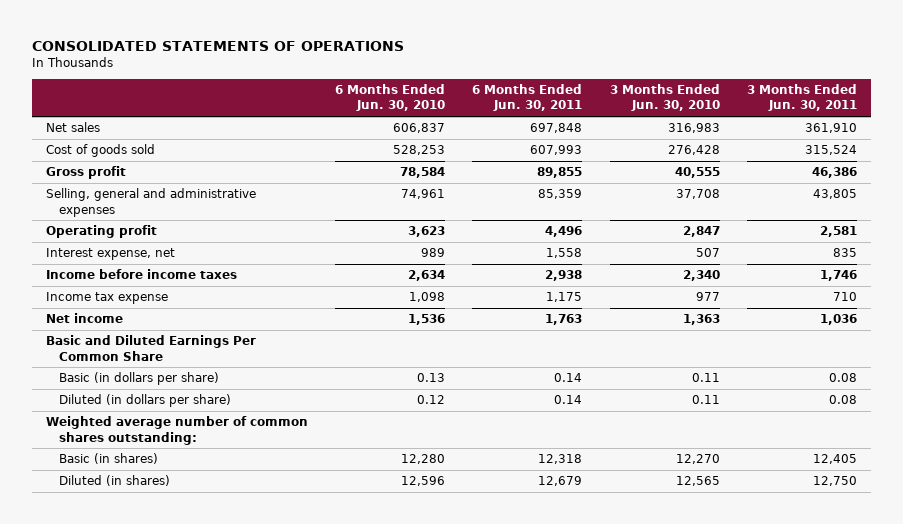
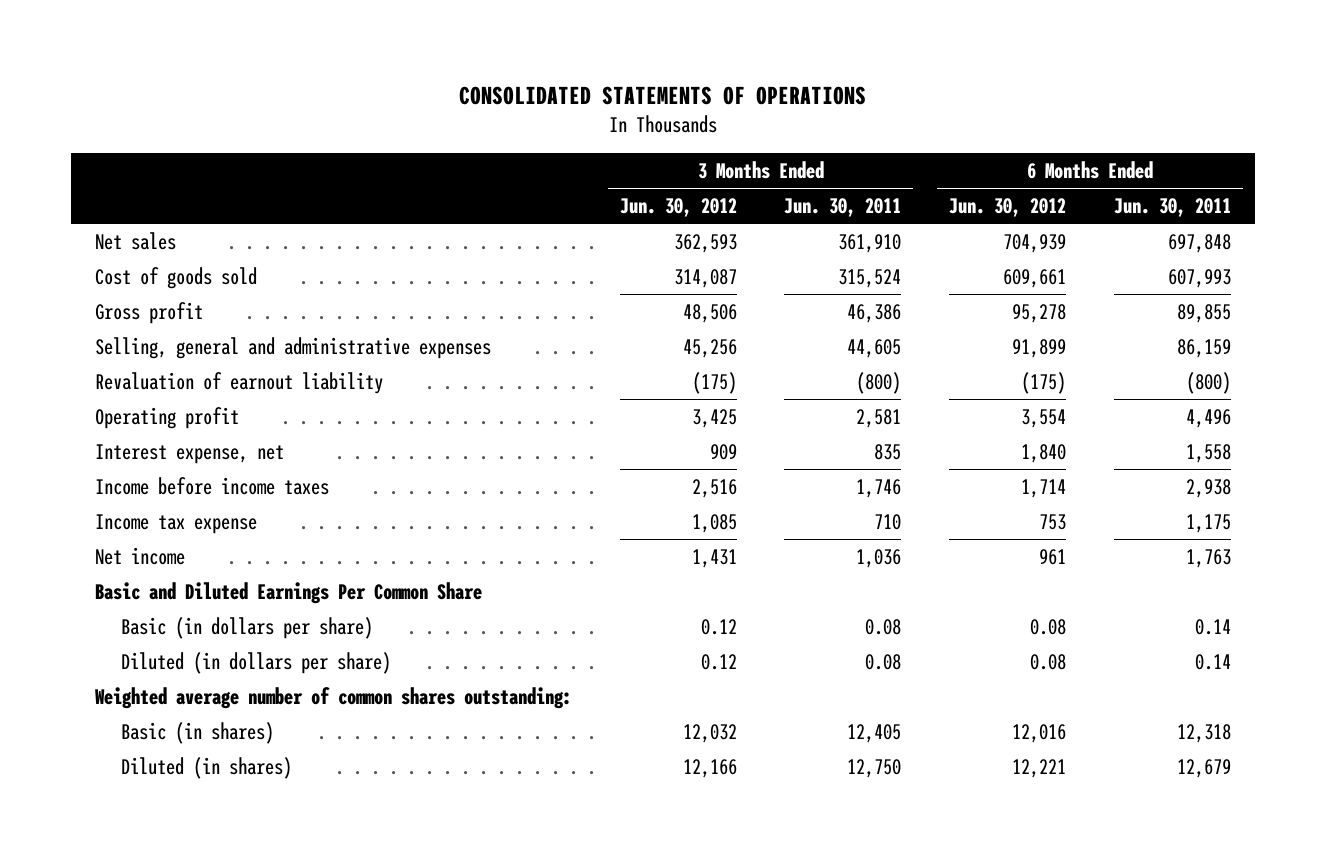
- | 6 Months Ended Jun. 30, 2010 | 6 Months Ended Jun. 30, 2011 | 3 Months Ended Jun. 30, 2010 | 3 Months Ended Jun. 30, 2011
+ | 3 Months Ended Jun. 30, 2012 | 3 Months Ended Jun. 30, 2011 | 6 Months Ended Jun. 30, 2012 | 6 Months Ended Jun. 30, 2011
- Selling, general and administrative expenses | 74,961 | 85,359 | 37,708 | 43,805
+ Selling, general and administrative expenses | 45,256 | 44,605 | 91,899 | 86,159
+ Revaluation of earnout liability | (175) | (800) | (175) | (800)

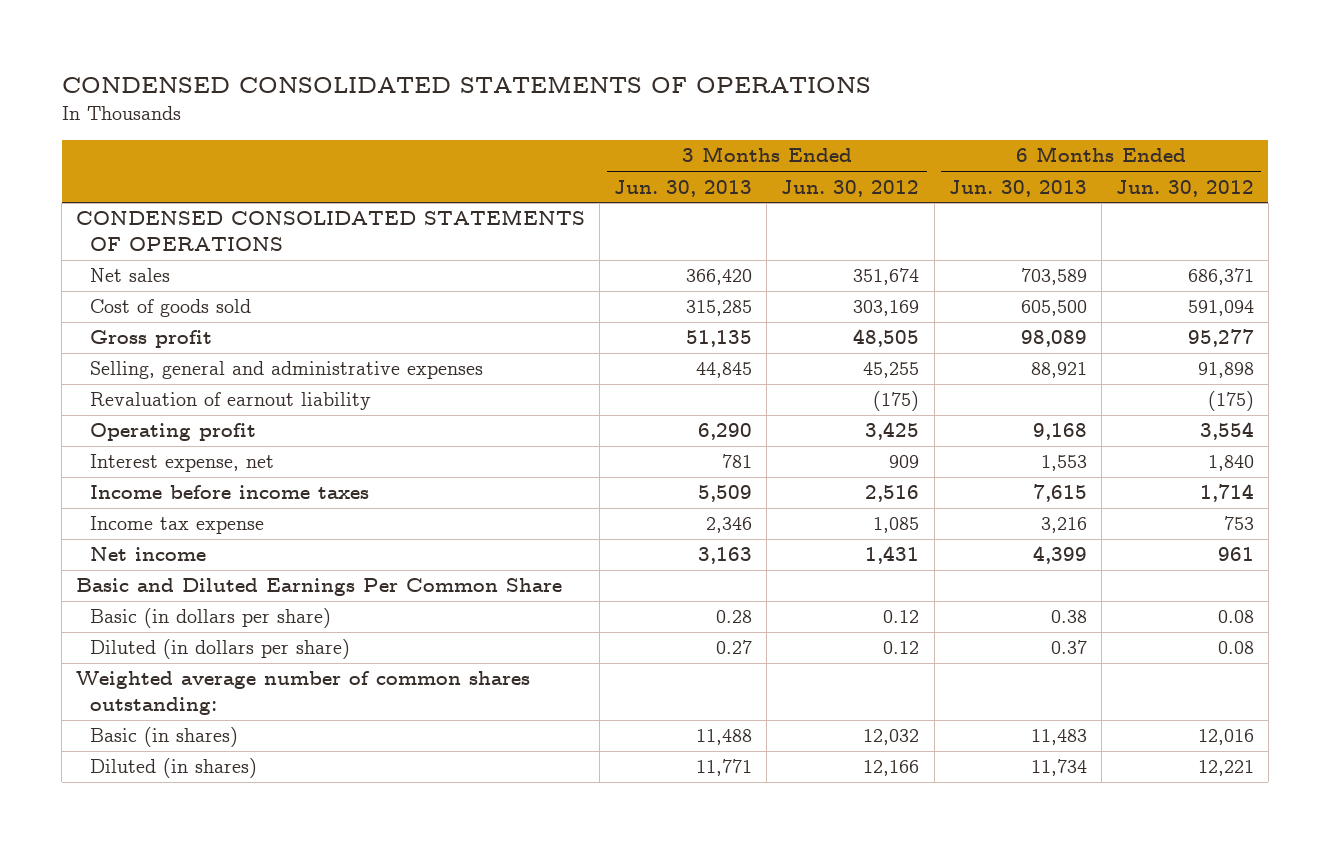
- CONSOLIDATED STATEMENTS OF OPERATIONS
+ CONDENSED CONSOLIDATED STATEMENTS OF OPERATIONS
- | 3 Months Ended Jun. 30, 2012 | 3 Months Ended Jun. 30, 2011 | 6 Months Ended Jun. 30, 2012 | 6 Months Ended Jun. 30, 2011
+ | 3 Months Ended Jun. 30, 2013 | 3 Months Ended Jun. 30, 2012 | 6 Months Ended Jun. 30, 2013 | 6 Months Ended Jun. 30, 2012
- Net sales | 362,593 | 361,910 | 704,939 | 697,848
- Cost of goods sold | 314,087 | 315,524 | 609,661 | 607,993
- Gross profit | 48,506 | 46,386 | 95,278 | 89,855
- Selling, general and administrative expenses | 45,256 | 44,605 | 91,899 | 86,159
+ CONDENSED CONSOLIDATED STATEMENTS OF OPERATIONS
+ Net sales | 366,420 | 351,674 | 703,589 | 686,371
+ Cost of goods sold | 315,285 | 303,169 | 605,500 | 591,094
+ Gross profit | 51,135 | 48,505 | 98,089 | 95,277
+ Selling, general and administrative expenses | 44,845 | 45,255 | 88,921 | 91,898

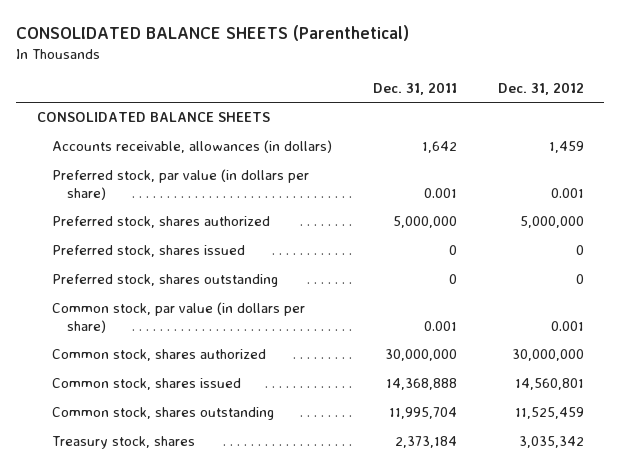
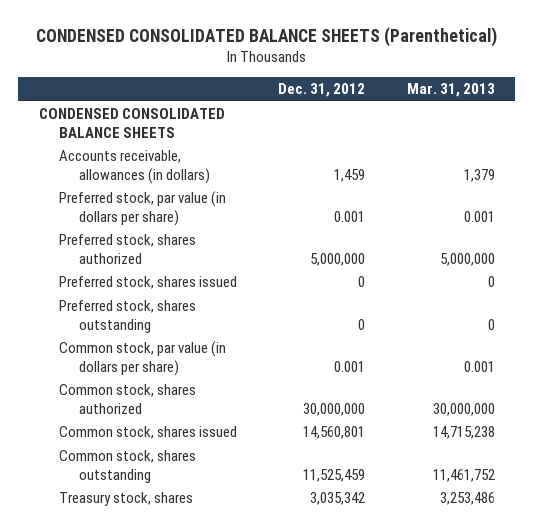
- CONSOLIDATED BALANCE SHEETS (Parenthetical)
+ CONDENSED CONSOLIDATED BALANCE SHEETS (Parenthetical)
- | Dec. 31, 2011 | Dec. 31, 2012
+ | Dec. 31, 2012 | Mar. 31, 2013
- CONSOLIDATED BALANCE SHEETS
+ CONDENSED CONSOLIDATED BALANCE SHEETS

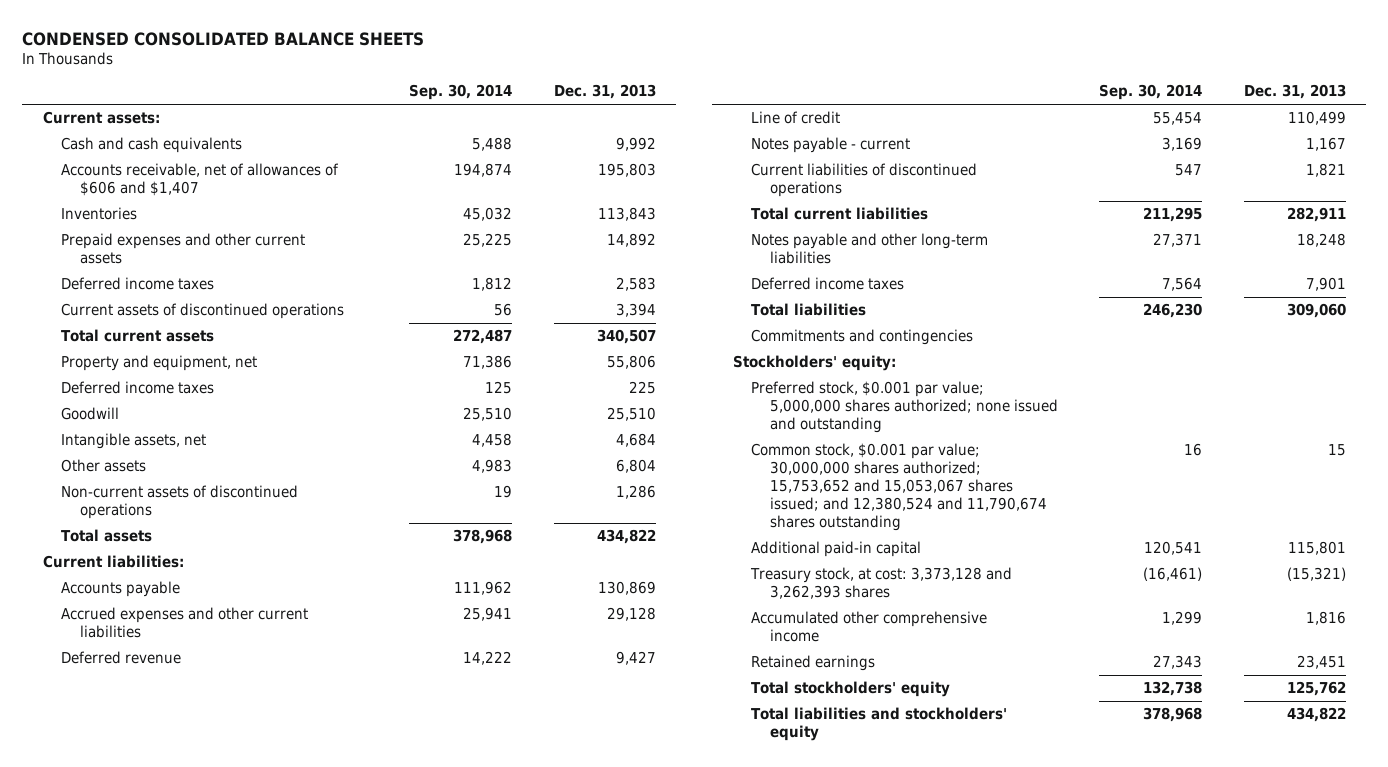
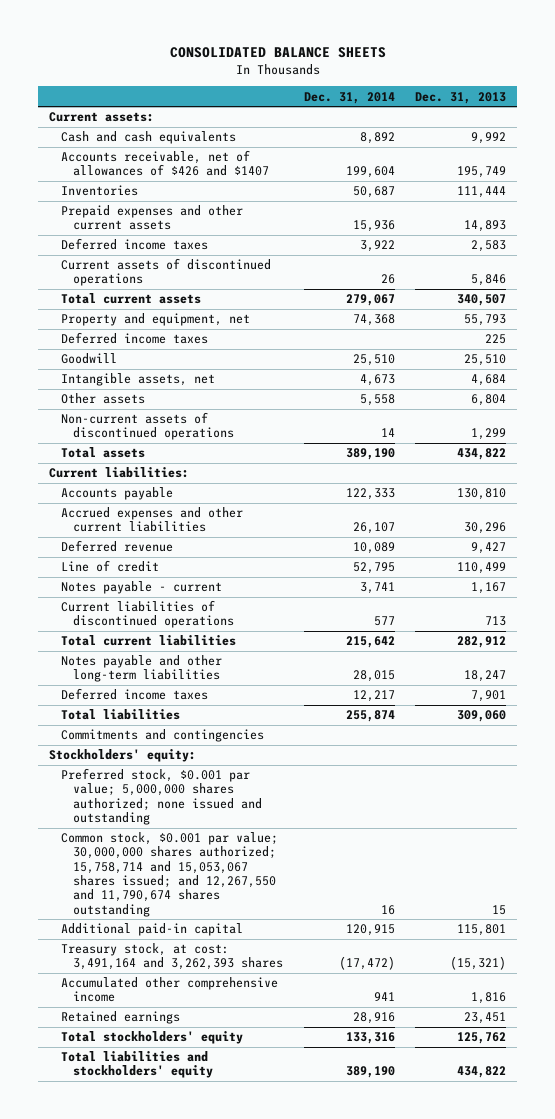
- CONDENSED CONSOLIDATED BALANCE SHEETS
+ CONSOLIDATED BALANCE SHEETS
- | Sep. 30, 2014 | Dec. 31, 2013
+ | Dec. 31, 2014 | Dec. 31, 2013
- Accounts receivable, net of allowances of $606 and $1,407 | 194,874 | 195,803
- Inventories | 45,032 | 113,843
- Prepaid expenses and other current assets | 25,225 | 14,892
+ Accounts receivable, net of allowances of $426 and $1407 | 199,604 | 195,749
+ Inventories | 50,687 | 111,444
+ Prepaid expenses and other current assets | 15,936 | 14,893
- Current assets of discontinued operations | 56 | 3,394
+ Current assets of discontinued operations | 26 | 5,846
- Property and equipment, net | 71,386 | 55,806
+ Property and equipment, net | 74,368 | 55,793
- Non-current assets of discontinued operations | 19 | 1,286
+ Non-current assets of discontinued operations | 14 | 1,299
- Accounts payable | 111,962 | 130,869
- Accrued expenses and other current liabilities | 25,941 | 29,128
+ Accounts payable | 122,333 | 130,810
+ Accrued expenses and other current liabilities | 26,107 | 30,296
- Current liabilities of discontinued operations | 547 | 1,821
- Total current liabilities | 211,295 | 282,911
- Notes payable and other long-term liabilities | 27,371 | 18,248
+ Current liabilities of discontinued operations | 577 | 713
+ Total current liabilities | 215,642 | 282,912
+ Notes payable and other long-term liabilities | 28,015 | 18,247
- Common stock, $0.001 par value; 30,000,000 shares authorized; 15,753,652 and 15,053,067 shares issued; and 12,380,524 and 11,790,674 shares outstanding | 16 | 15
+ Common stock, $0.001 par value; 30,000,000 shares authorized; 15,758,714 and 15,053,067 shares issued; and 12,267,550 and 11,790,674 shares outstanding | 16 | 15
- Treasury stock, at cost: 3,373,128 and 3,262,393 shares | (16,461) | (15,321)
+ Treasury stock, at cost: 3,491,164 and 3,262,393 shares | (17,472) | (15,321)

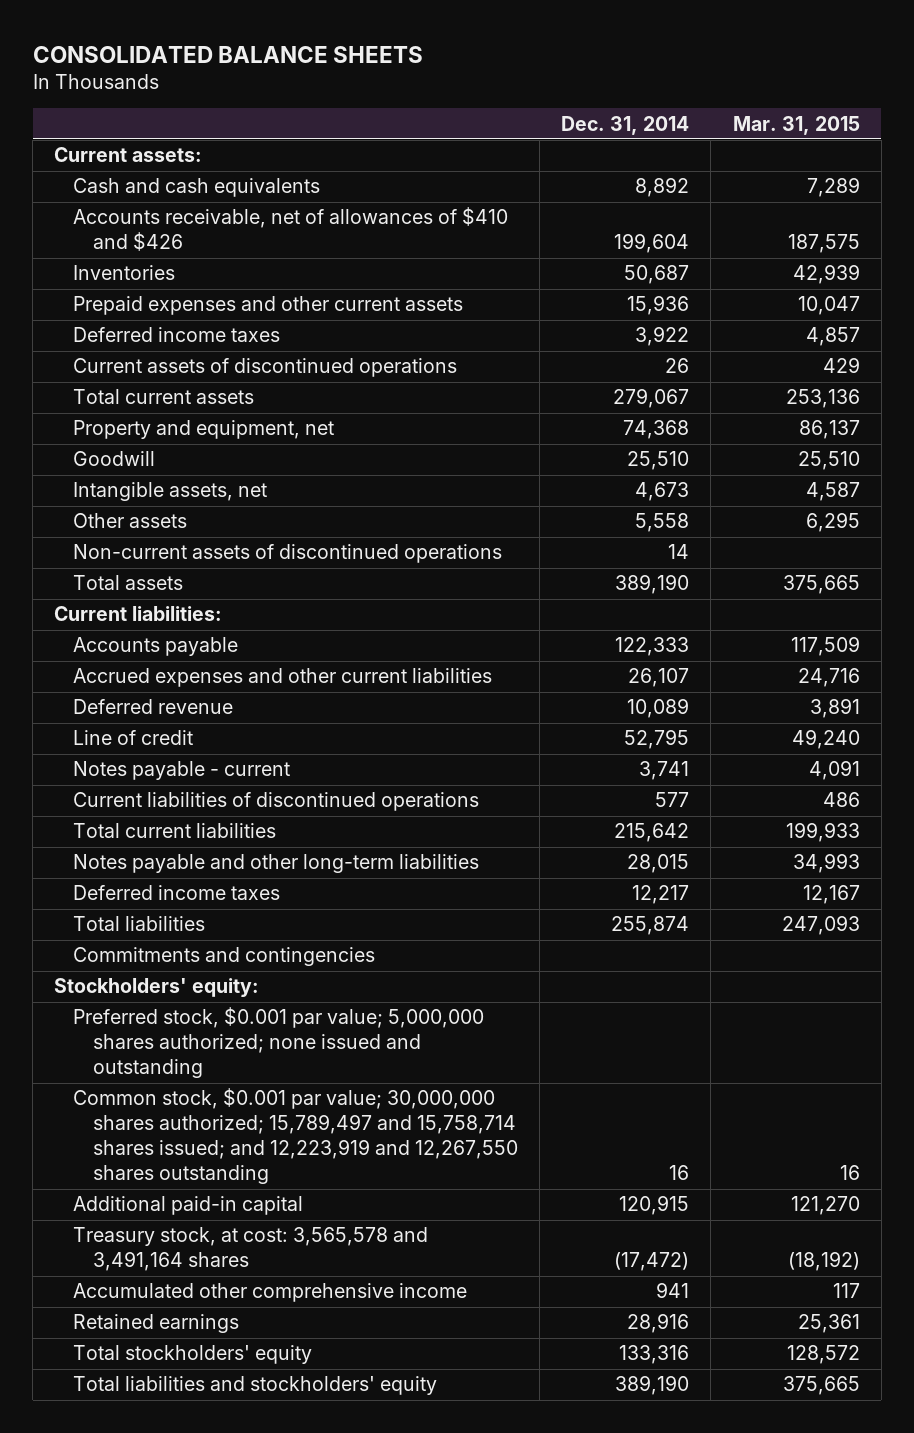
- | Dec. 31, 2014 | Dec. 31, 2013
+ | Dec. 31, 2014 | Mar. 31, 2015
- Accounts receivable, net of allowances of $426 and $1407 | 199,604 | 195,749
+ Accounts receivable, net of allowances of $410 and $426 | 199,604 | 187,575
- Deferred income taxes | | 225
- Common stock, $0.001 par value; 30,000,000 shares authorized; 15,758,714 and 15,053,067 shares issued; and 12,267,550 and 11,790,674 shares outstanding | 16 | 15
+ Common stock, $0.001 par value; 30,000,000 shares authorized; 15,789,497 and 15,758,714 shares issued; and 12,223,919 and 12,267,550 shares outstanding | 16 | 16
- Treasury stock, at cost: 3,491,164 and 3,262,393 shares | (17,472) | (15,321)
+ Treasury stock, at cost: 3,565,578 and 3,491,164 shares | (17,472) | (18,192)

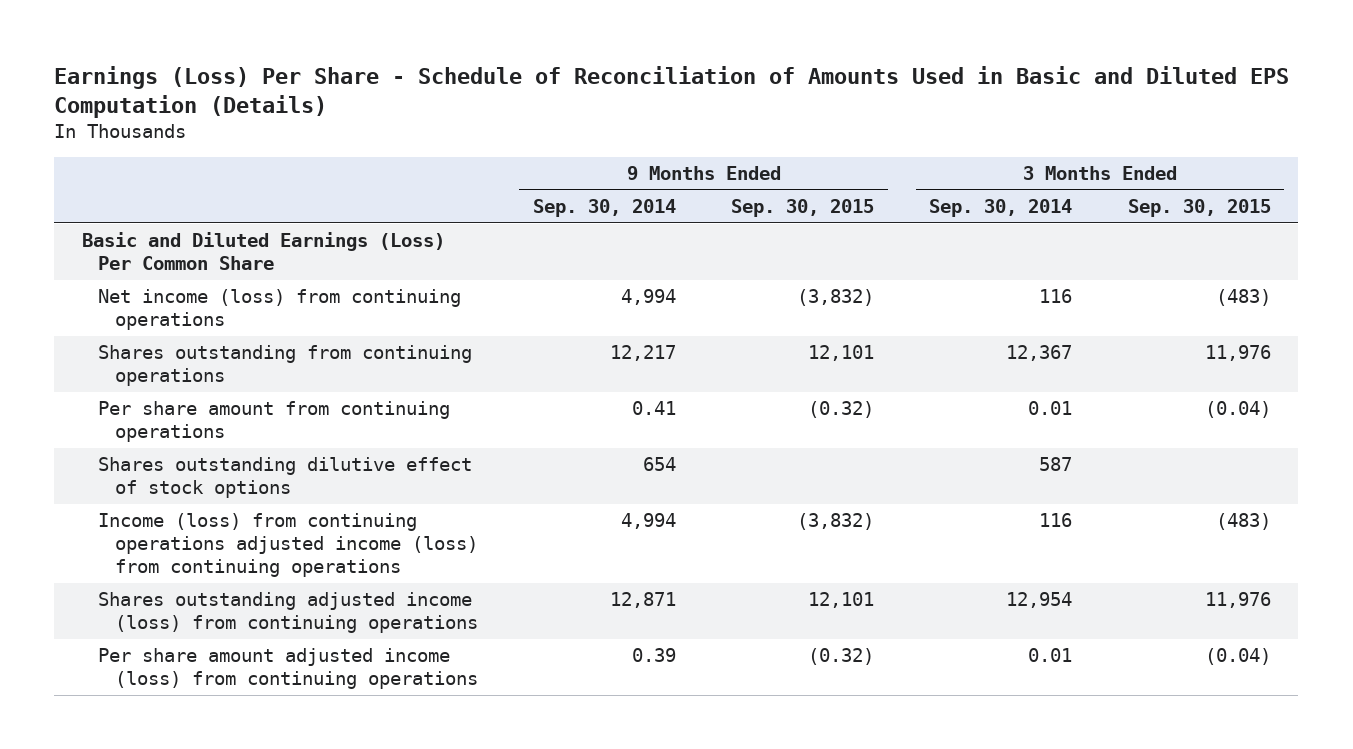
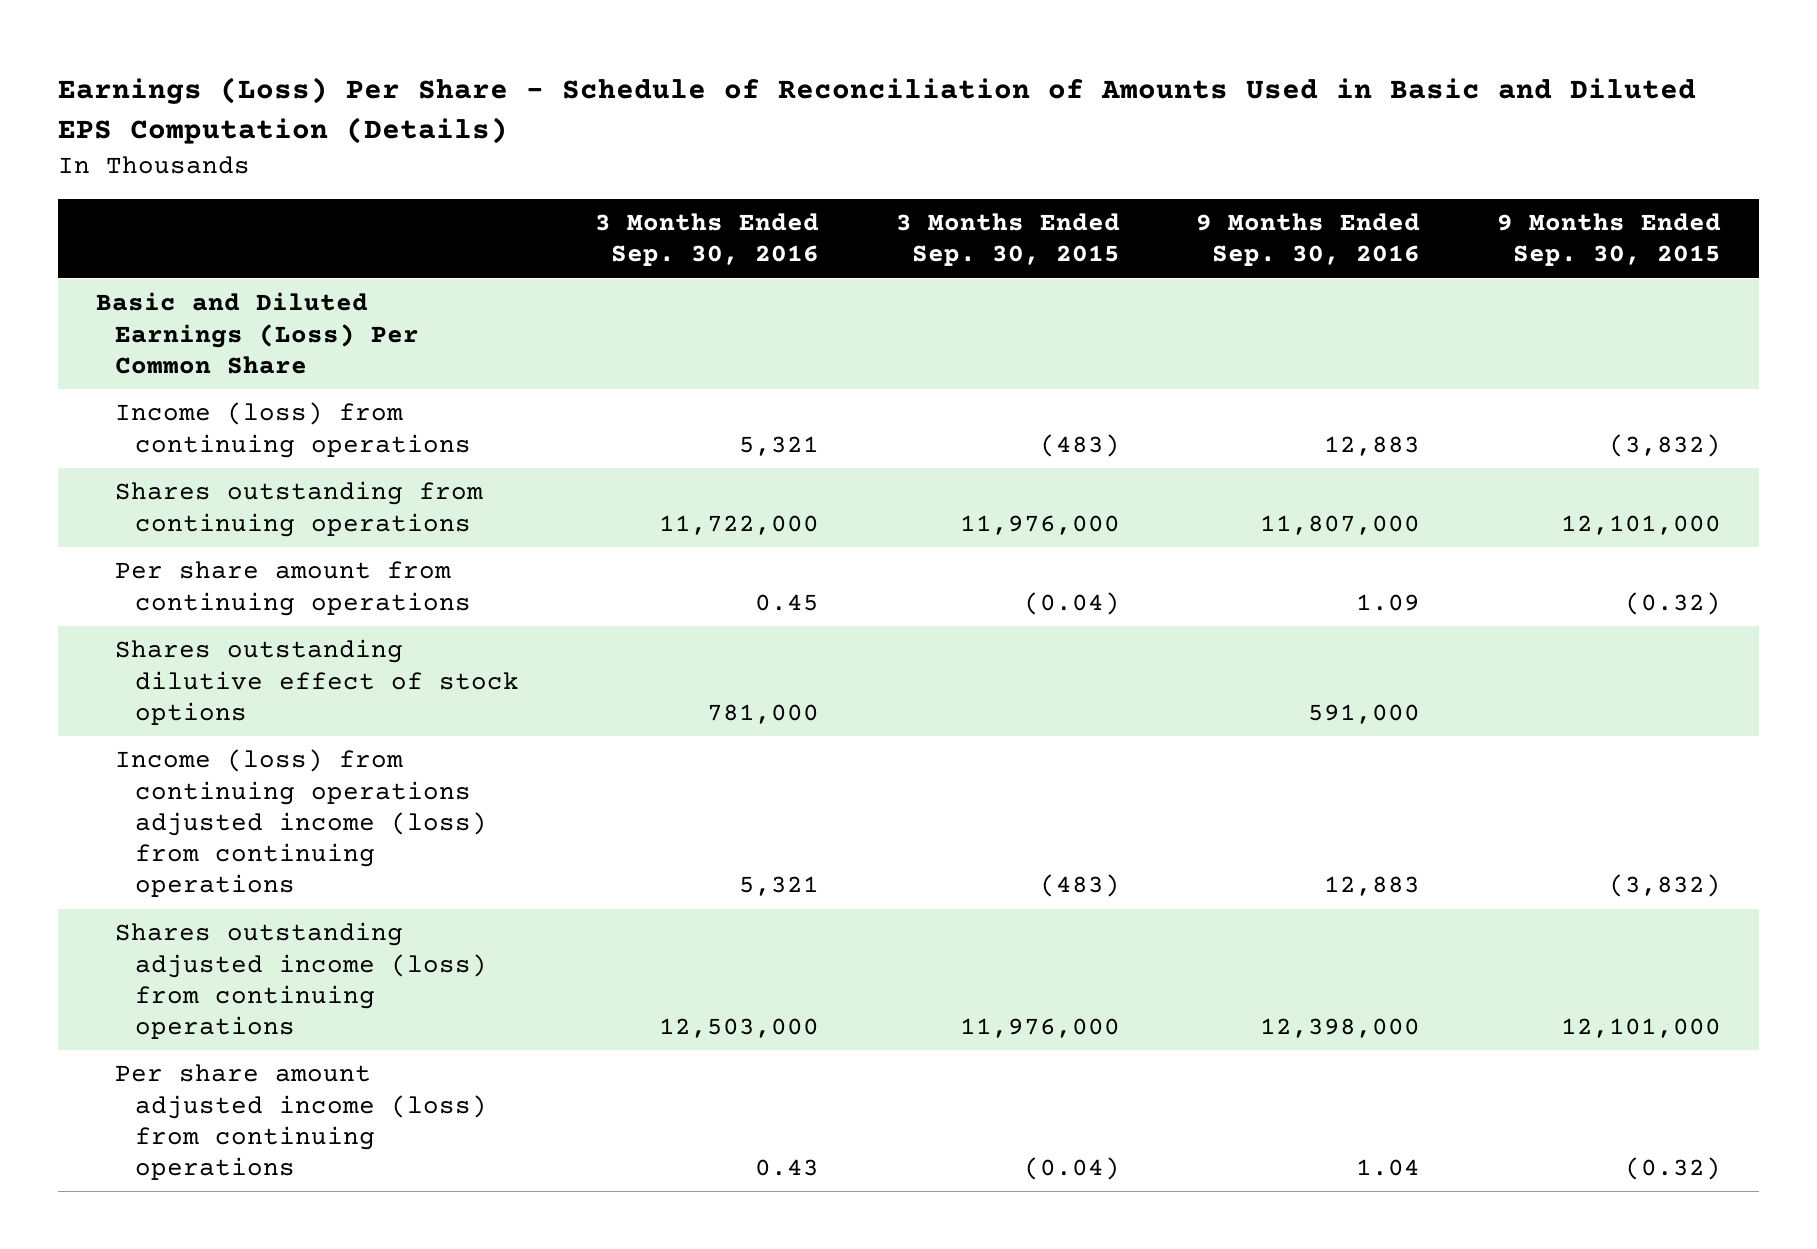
- | 9 Months Ended Sep. 30, 2014 | 9 Months Ended Sep. 30, 2015 | 3 Months Ended Sep. 30, 2014 | 3 Months Ended Sep. 30, 2015
+ | 3 Months Ended Sep. 30, 2016 | 3 Months Ended Sep. 30, 2015 | 9 Months Ended Sep. 30, 2016 | 9 Months Ended Sep. 30, 2015
- Net income (loss) from continuing operations | 4,994 | (3,832) | 116 | (483)
- Shares outstanding from continuing operations | 12,217 | 12,101 | 12,367 | 11,976
+ Income (loss) from continuing operations | 5,321 | (483) | 12,883 | (3,832)
+ Shares outstanding from continuing operations | 11,722,000 | 11,976,000 | 11,807,000 | 12,101,000
- Shares outstanding adjusted income (loss) from continuing operations | 12,871 | 12,101 | 12,954 | 11,976
+ Shares outstanding adjusted income (loss) from continuing operations | 12,503,000 | 11,976,000 | 12,398,000 | 12,101,000

